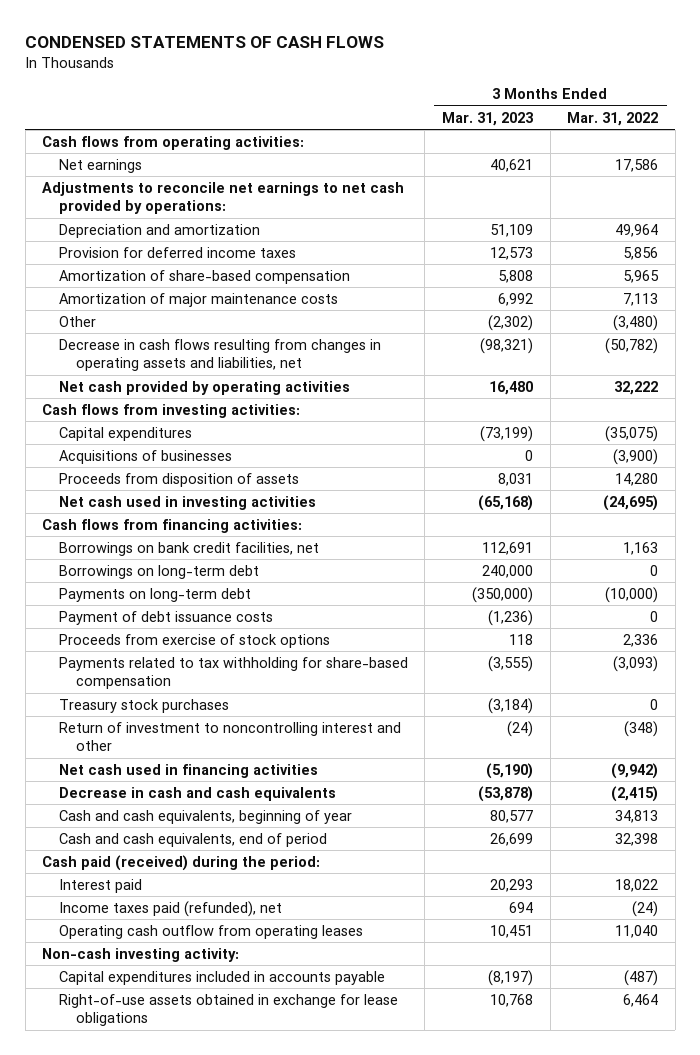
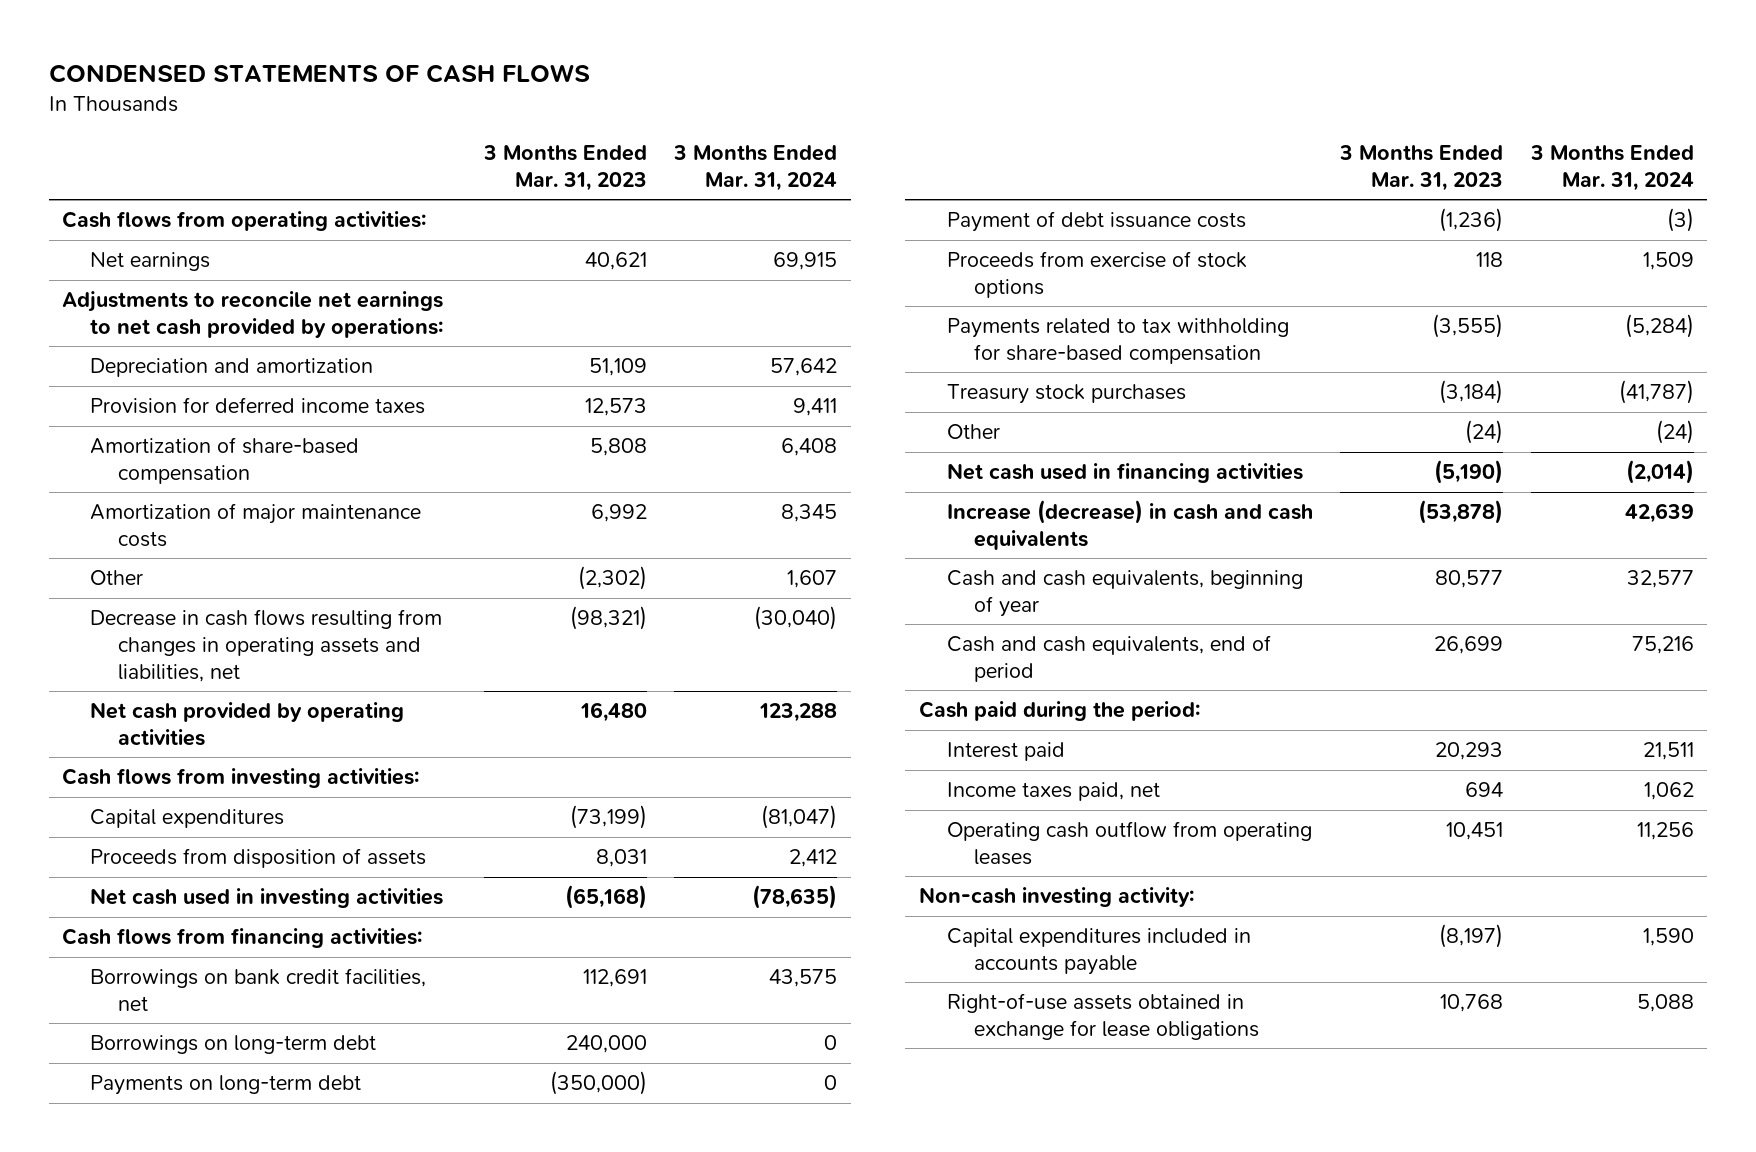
- | 3 Months Ended Mar. 31, 2023 | 3 Months Ended Mar. 31, 2022
+ | 3 Months Ended Mar. 31, 2023 | 3 Months Ended Mar. 31, 2024
- Acquisitions of businesses | 0 | (3,900)
- Return of investment to noncontrolling interest and other | (24) | (348)
+ Other | (24) | (24)
- Decrease in cash and cash equivalents | (53,878) | (2,415)
+ Increase (decrease) in cash and cash equivalents | (53,878) | 42,639
- Cash paid (received) during the period:
+ Cash paid during the period:
- Income taxes paid (refunded), net | 694 | (24)
+ Income taxes paid, net | 694 | 1,062

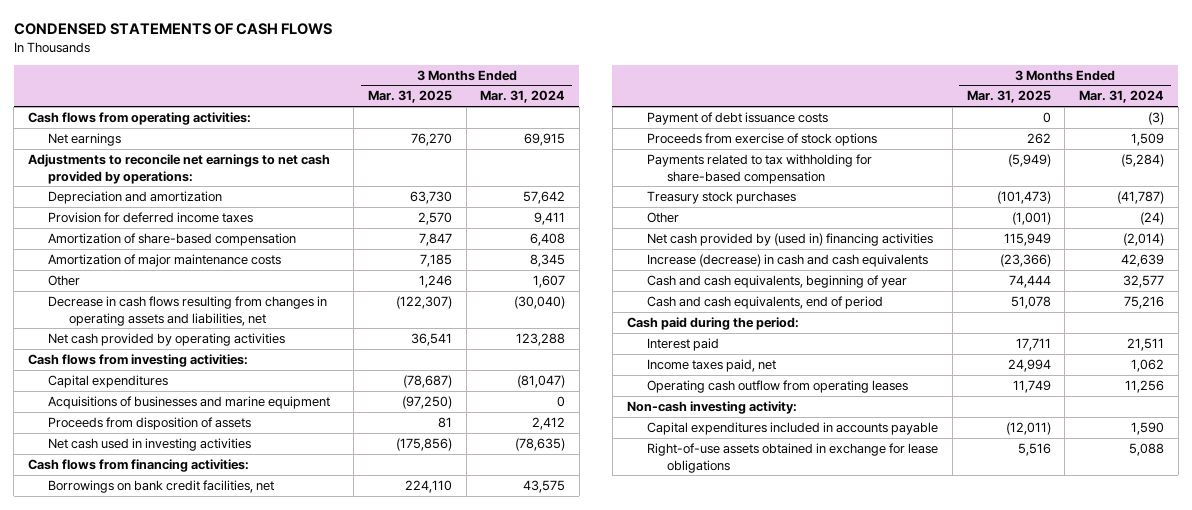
- | 3 Months Ended Mar. 31, 2023 | 3 Months Ended Mar. 31, 2024
+ | 3 Months Ended Mar. 31, 2025 | 3 Months Ended Mar. 31, 2024
+ Acquisitions of businesses and marine equipment | (97,250) | 0
- Borrowings on long-term debt | 240,000 | 0
- Payments on long-term debt | (350,000) | 0
- Net cash used in financing activities | (5,190) | (2,014)
+ Net cash provided by (used in) financing activities | 115,949 | (2,014)

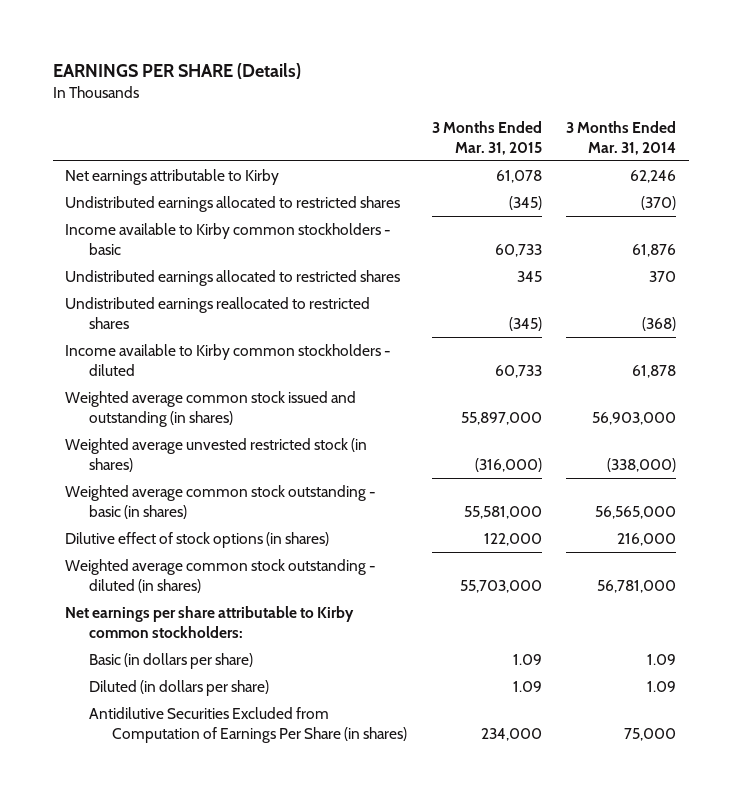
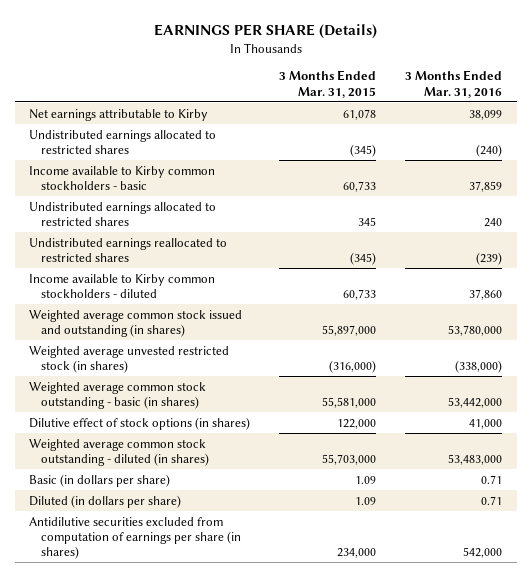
- | 3 Months Ended Mar. 31, 2015 | 3 Months Ended Mar. 31, 2014
+ | 3 Months Ended Mar. 31, 2015 | 3 Months Ended Mar. 31, 2016
- Net earnings per share attributable to Kirby common stockholders:
- Antidilutive Securities Excluded from Computation of Earnings Per Share (in shares) | 234,000 | 75,000
+ Antidilutive securities excluded from computation of earnings per share (in shares) | 234,000 | 542,000

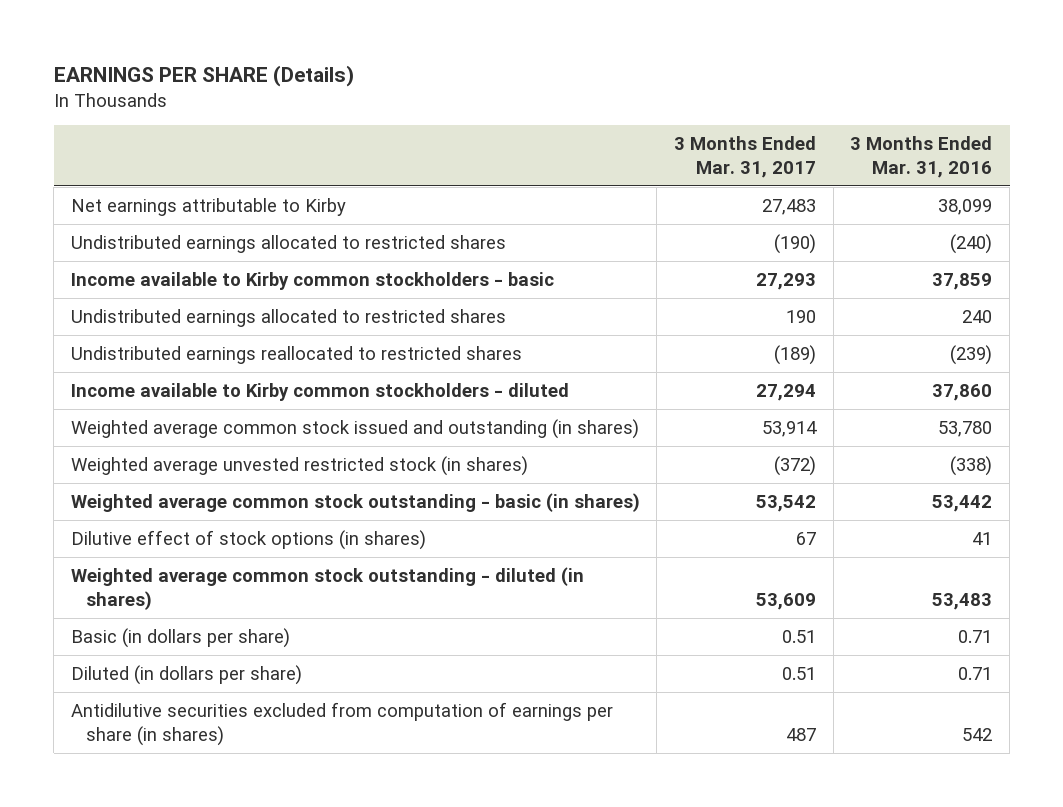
- | 3 Months Ended Mar. 31, 2015 | 3 Months Ended Mar. 31, 2016
+ | 3 Months Ended Mar. 31, 2017 | 3 Months Ended Mar. 31, 2016
- Weighted average common stock issued and outstanding (in shares) | 55,897,000 | 53,780,000
- Weighted average unvested restricted stock (in shares) | (316,000) | (338,000)
- Weighted average common stock outstanding - basic (in shares) | 55,581,000 | 53,442,000
- Dilutive effect of stock options (in shares) | 122,000 | 41,000
- Weighted average common stock outstanding - diluted (in shares) | 55,703,000 | 53,483,000
+ Weighted average common stock issued and outstanding (in shares) | 53,914 | 53,780
+ Weighted average unvested restricted stock (in shares) | (372) | (338)
+ Weighted average common stock outstanding - basic (in shares) | 53,542 | 53,442
+ Dilutive effect of stock options (in shares) | 67 | 41
+ Weighted average common stock outstanding - diluted (in shares) | 53,609 | 53,483
- Antidilutive securities excluded from computation of earnings per share (in shares) | 234,000 | 542,000
+ Antidilutive securities excluded from computation of earnings per share (in shares) | 487 | 542

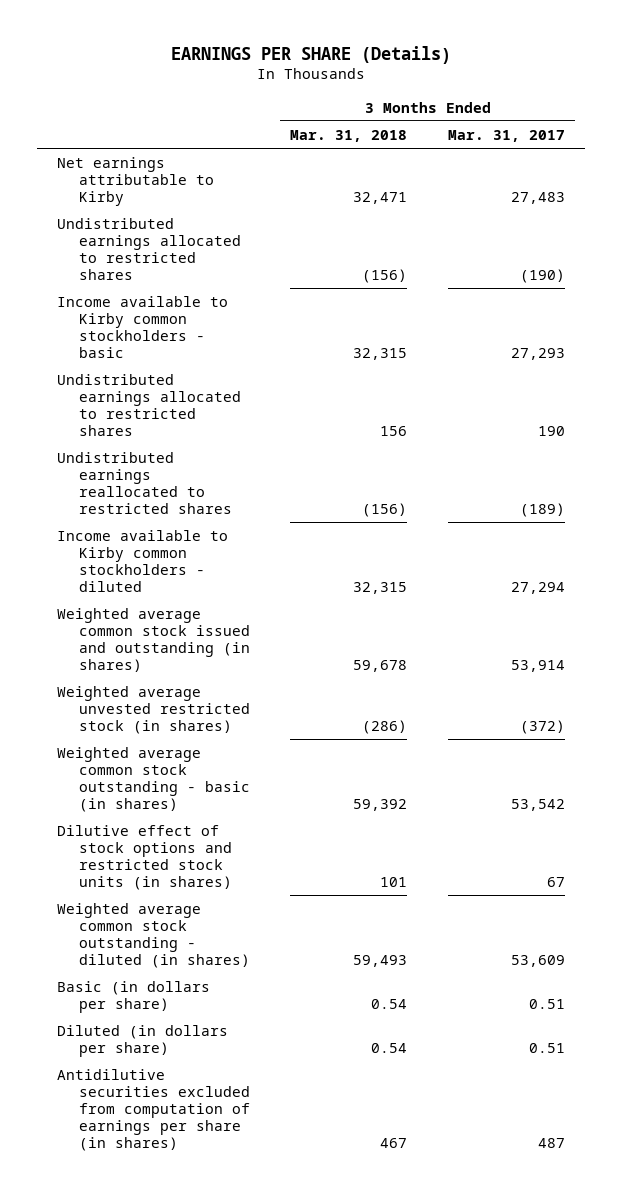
- | 3 Months Ended Mar. 31, 2017 | 3 Months Ended Mar. 31, 2016
+ | 3 Months Ended Mar. 31, 2018 | 3 Months Ended Mar. 31, 2017
- Dilutive effect of stock options (in shares) | 67 | 41
+ Dilutive effect of stock options and restricted stock units (in shares) | 101 | 67

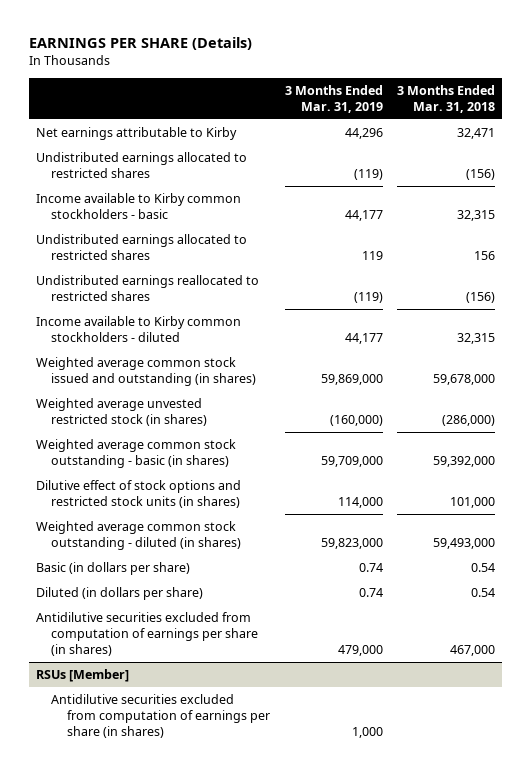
- | 3 Months Ended Mar. 31, 2018 | 3 Months Ended Mar. 31, 2017
+ | 3 Months Ended Mar. 31, 2019 | 3 Months Ended Mar. 31, 2018
- Weighted average common stock issued and outstanding (in shares) | 59,678 | 53,914
- Weighted average unvested restricted stock (in shares) | (286) | (372)
- Weighted average common stock outstanding - basic (in shares) | 59,392 | 53,542
- Dilutive effect of stock options and restricted stock units (in shares) | 101 | 67
- Weighted average common stock outstanding - diluted (in shares) | 59,493 | 53,609
+ Weighted average common stock issued and outstanding (in shares) | 59,869,000 | 59,678,000
+ Weighted average unvested restricted stock (in shares) | (160,000) | (286,000)
+ Weighted average common stock outstanding - basic (in shares) | 59,709,000 | 59,392,000
+ Dilutive effect of stock options and restricted stock units (in shares) | 114,000 | 101,000
+ Weighted average common stock outstanding - diluted (in shares) | 59,823,000 | 59,493,000
- Antidilutive securities excluded from computation of earnings per share (in shares) | 467 | 487
+ Antidilutive securities excluded from computation of earnings per share (in shares) | 479,000 | 467,000
+ RSUs [Member]
+ Antidilutive securities excluded from computation of earnings per share (in shares) | 1,000 |

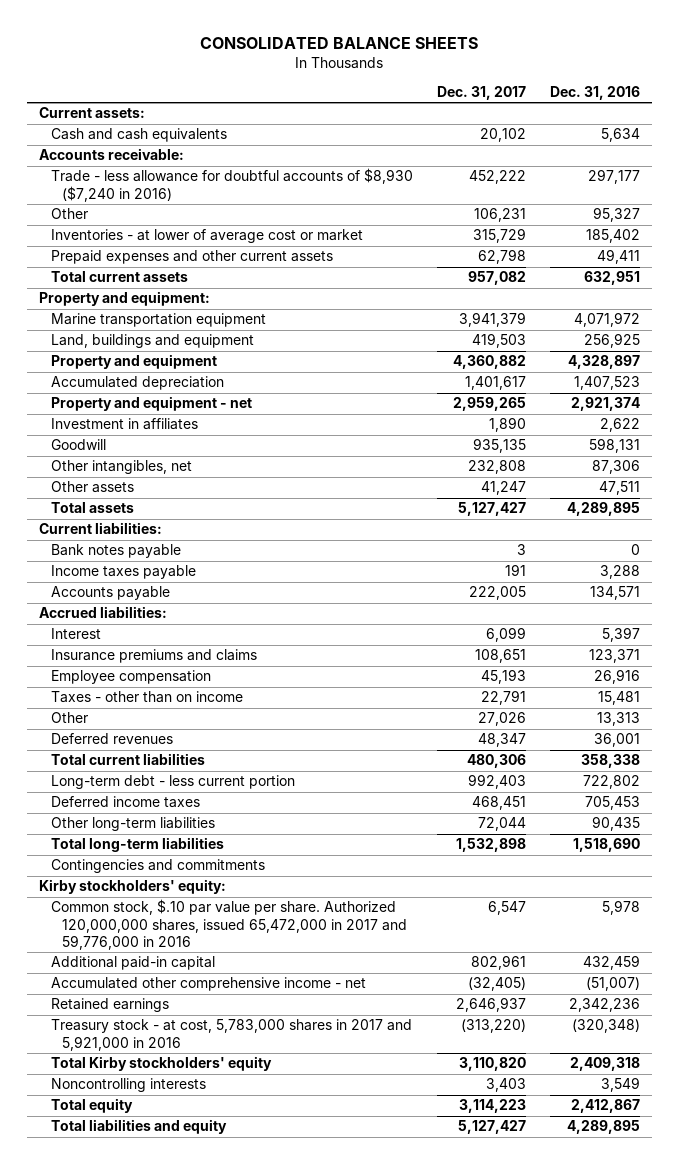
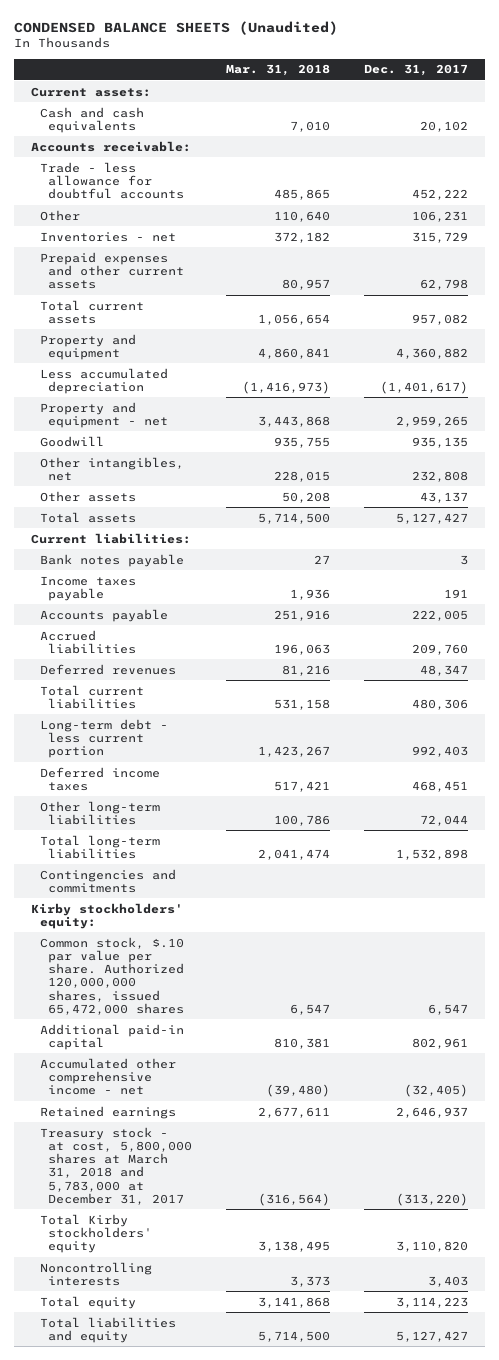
- CONSOLIDATED BALANCE SHEETS
+ CONDENSED BALANCE SHEETS (Unaudited)
- | Dec. 31, 2017 | Dec. 31, 2016
+ | Mar. 31, 2018 | Dec. 31, 2017
- Trade - less allowance for doubtful accounts of $8,930 ($7,240 in 2016) | 452,222 | 297,177
+ Trade - less allowance for doubtful accounts | 485,865 | 452,222
- Inventories - at lower of average cost or market | 315,729 | 185,402
+ Inventories - net | 372,182 | 315,729
- Property and equipment:
- Marine transportation equipment | 3,941,379 | 4,071,972
- Land, buildings and equipment | 419,503 | 256,925
- Accumulated depreciation | 1,401,617 | 1,407,523
+ Less accumulated depreciation | (1,416,973) | (1,401,617)
- Investment in affiliates | 1,890 | 2,622
- Other assets | 41,247 | 47,511
+ Other assets | 50,208 | 43,137
- Accrued liabilities:
- Interest | 6,099 | 5,397
- Insurance premiums and claims | 108,651 | 123,371
- Employee compensation | 45,193 | 26,916
- Taxes - other than on income | 22,791 | 15,481
- Other | 27,026 | 13,313
+ Accrued liabilities | 196,063 | 209,760
- Common stock, $.10 par value per share. Authorized 120,000,000 shares, issued 65,472,000 in 2017 and 59,776,000 in 2016 | 6,547 | 5,978
+ Common stock, $.10 par value per share. Authorized 120,000,000 shares, issued 65,472,000 shares | 6,547 | 6,547
- Treasury stock - at cost, 5,783,000 shares in 2017 and 5,921,000 in 2016 | (313,220) | (320,348)
+ Treasury stock - at cost, 5,800,000 shares at March 31, 2018 and 5,783,000 at December 31, 2017 | (316,564) | (313,220)

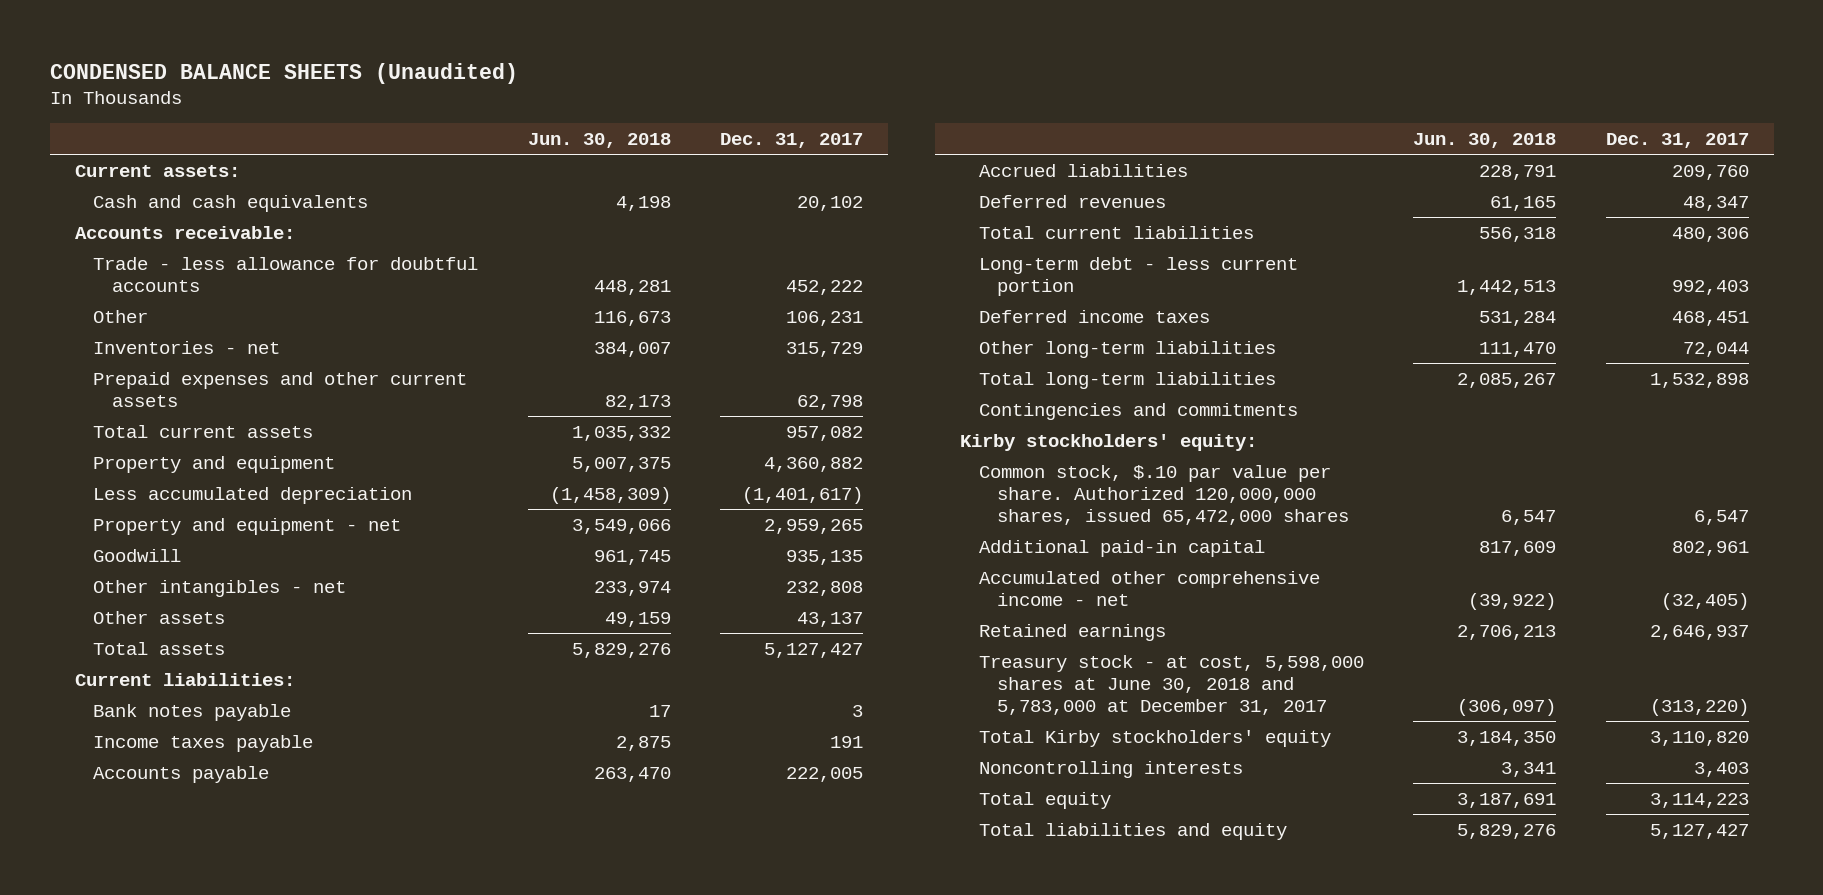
- | Mar. 31, 2018 | Dec. 31, 2017
+ | Jun. 30, 2018 | Dec. 31, 2017
- Other intangibles, net | 228,015 | 232,808
+ Other intangibles - net | 233,974 | 232,808
- Treasury stock - at cost, 5,800,000 shares at March 31, 2018 and 5,783,000 at December 31, 2017 | (316,564) | (313,220)
+ Treasury stock - at cost, 5,598,000 shares at June 30, 2018 and 5,783,000 at December 31, 2017 | (306,097) | (313,220)

